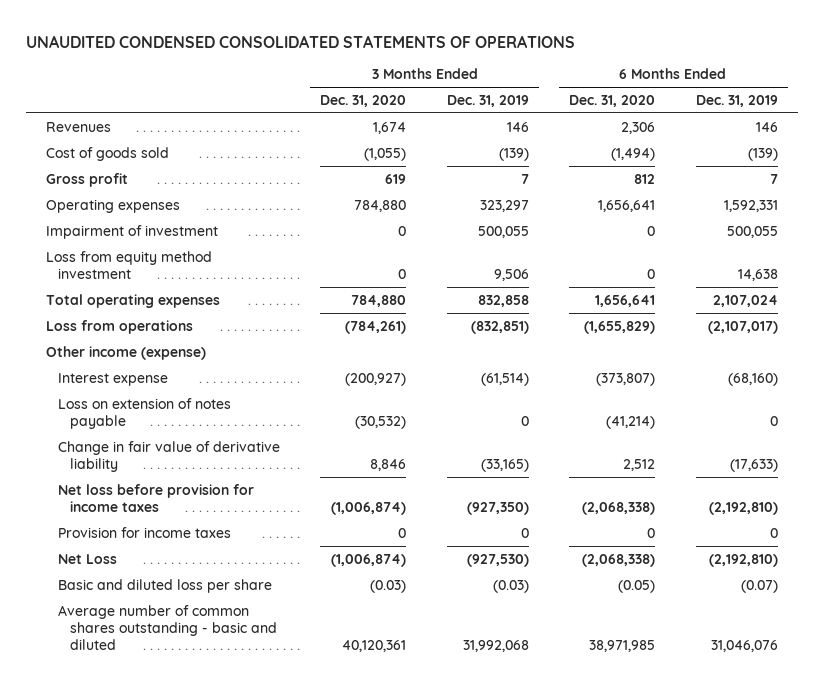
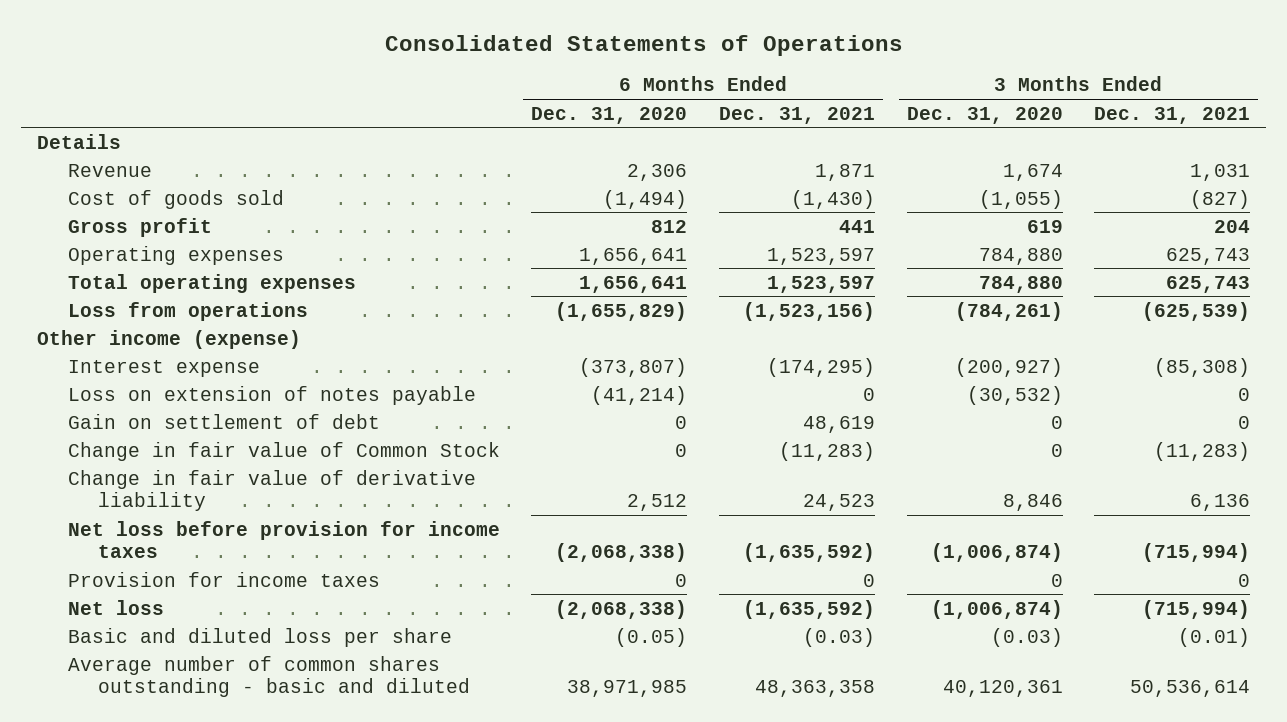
- UNAUDITED CONDENSED CONSOLIDATED STATEMENTS OF OPERATIONS
+ Consolidated Statements of Operations
- | 3 Months Ended Dec. 31, 2020 | 3 Months Ended Dec. 31, 2019 | 6 Months Ended Dec. 31, 2020 | 6 Months Ended Dec. 31, 2019
+ | 6 Months Ended Dec. 31, 2020 | 6 Months Ended Dec. 31, 2021 | 3 Months Ended Dec. 31, 2020 | 3 Months Ended Dec. 31, 2021
- Revenues | 1,674 | 146 | 2,306 | 146
+ Details
+ Revenue | 2,306 | 1,871 | 1,674 | 1,031
- Impairment of investment | 0 | 500,055 | 0 | 500,055
- Loss from equity method investment | 0 | 9,506 | 0 | 14,638
+ Gain on settlement of debt | 0 | 48,619 | 0 | 0
+ Change in fair value of Common Stock | 0 | (11,283) | 0 | (11,283)
- Net Loss | (1,006,874) | (927,530) | (2,068,338) | (2,192,810)
+ Net loss | (2,068,338) | (1,635,592) | (1,006,874) | (715,994)

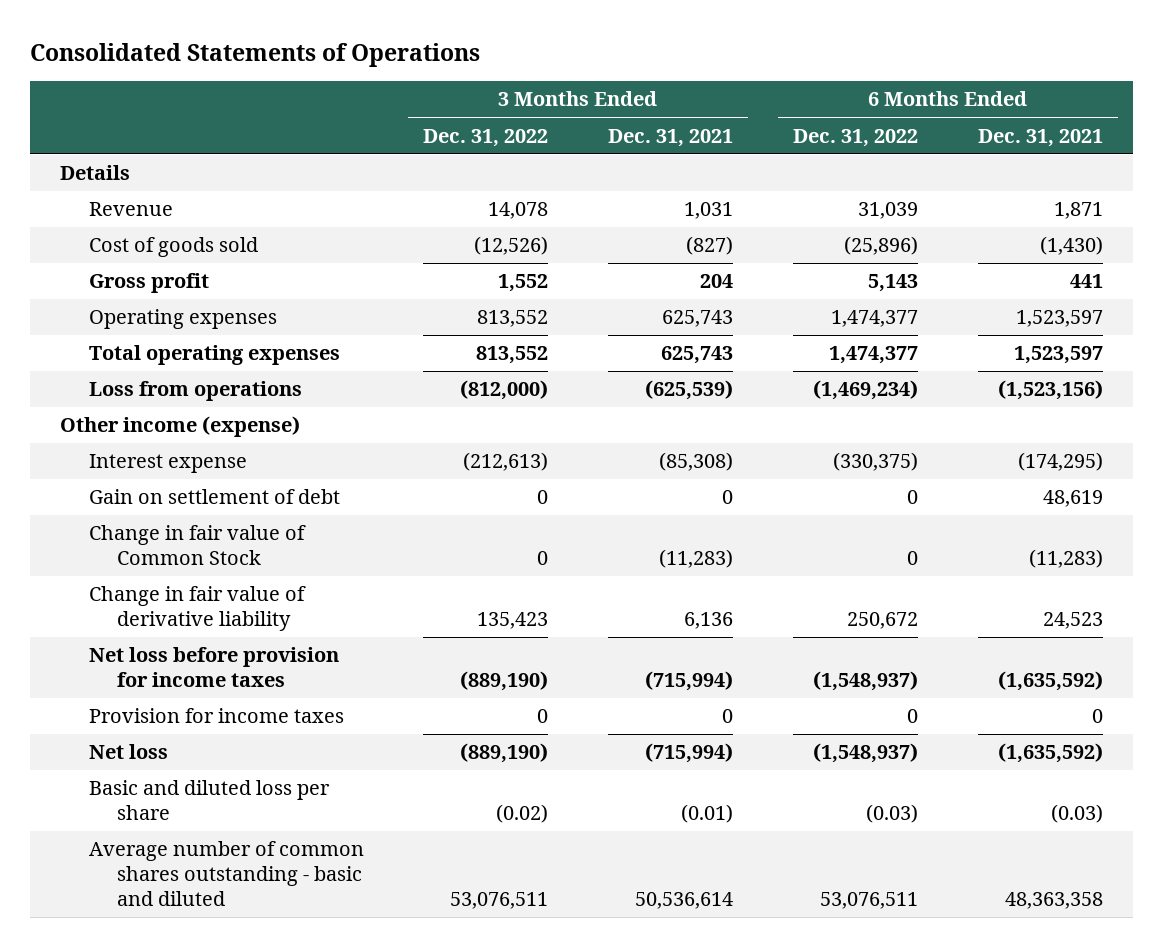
- | 6 Months Ended Dec. 31, 2020 | 6 Months Ended Dec. 31, 2021 | 3 Months Ended Dec. 31, 2020 | 3 Months Ended Dec. 31, 2021
+ | 3 Months Ended Dec. 31, 2022 | 3 Months Ended Dec. 31, 2021 | 6 Months Ended Dec. 31, 2022 | 6 Months Ended Dec. 31, 2021
- Loss on extension of notes payable | (41,214) | 0 | (30,532) | 0

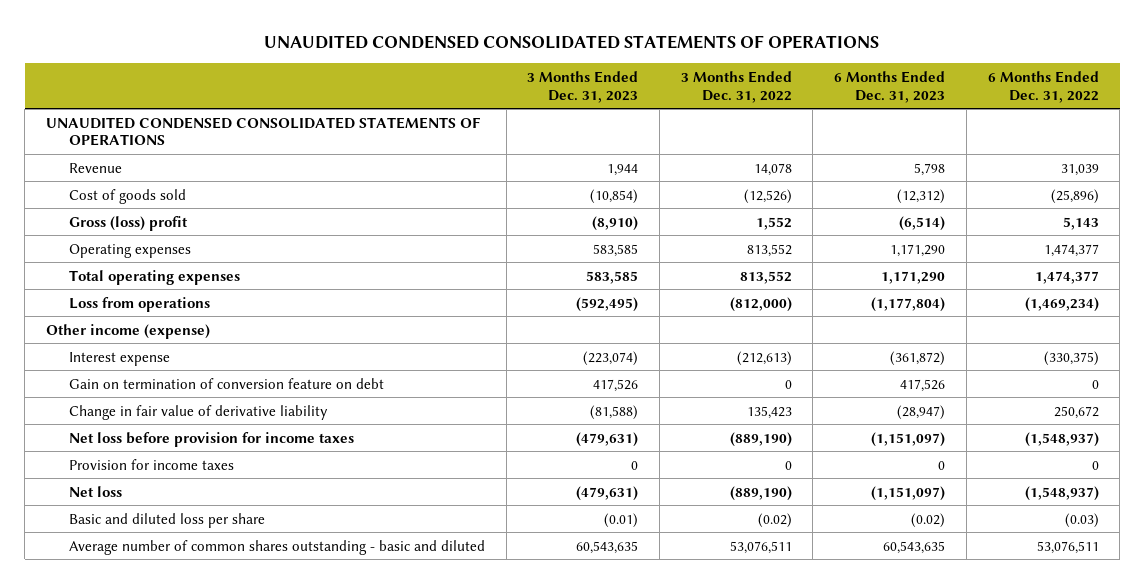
- Consolidated Statements of Operations
+ UNAUDITED CONDENSED CONSOLIDATED STATEMENTS OF OPERATIONS
- | 3 Months Ended Dec. 31, 2022 | 3 Months Ended Dec. 31, 2021 | 6 Months Ended Dec. 31, 2022 | 6 Months Ended Dec. 31, 2021
+ | 3 Months Ended Dec. 31, 2023 | 3 Months Ended Dec. 31, 2022 | 6 Months Ended Dec. 31, 2023 | 6 Months Ended Dec. 31, 2022
- Details
+ UNAUDITED CONDENSED CONSOLIDATED STATEMENTS OF OPERATIONS
- Gross profit | 1,552 | 204 | 5,143 | 441
+ Gross (loss) profit | (8,910) | 1,552 | (6,514) | 5,143
- Gain on settlement of debt | 0 | 0 | 0 | 48,619
- Change in fair value of Common Stock | 0 | (11,283) | 0 | (11,283)
+ Gain on termination of conversion feature on debt | 417,526 | 0 | 417,526 | 0

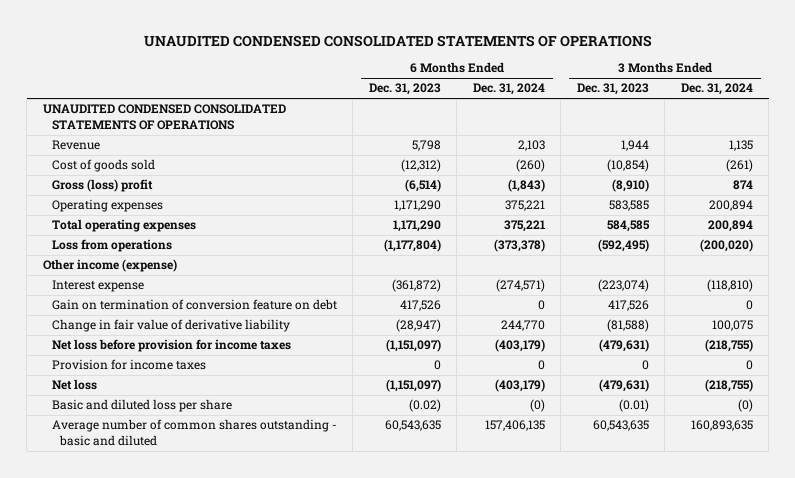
- | 3 Months Ended Dec. 31, 2023 | 3 Months Ended Dec. 31, 2022 | 6 Months Ended Dec. 31, 2023 | 6 Months Ended Dec. 31, 2022
+ | 6 Months Ended Dec. 31, 2023 | 6 Months Ended Dec. 31, 2024 | 3 Months Ended Dec. 31, 2023 | 3 Months Ended Dec. 31, 2024
- Total operating expenses | 583,585 | 813,552 | 1,171,290 | 1,474,377
+ Total operating expenses | 1,171,290 | 375,221 | 584,585 | 200,894

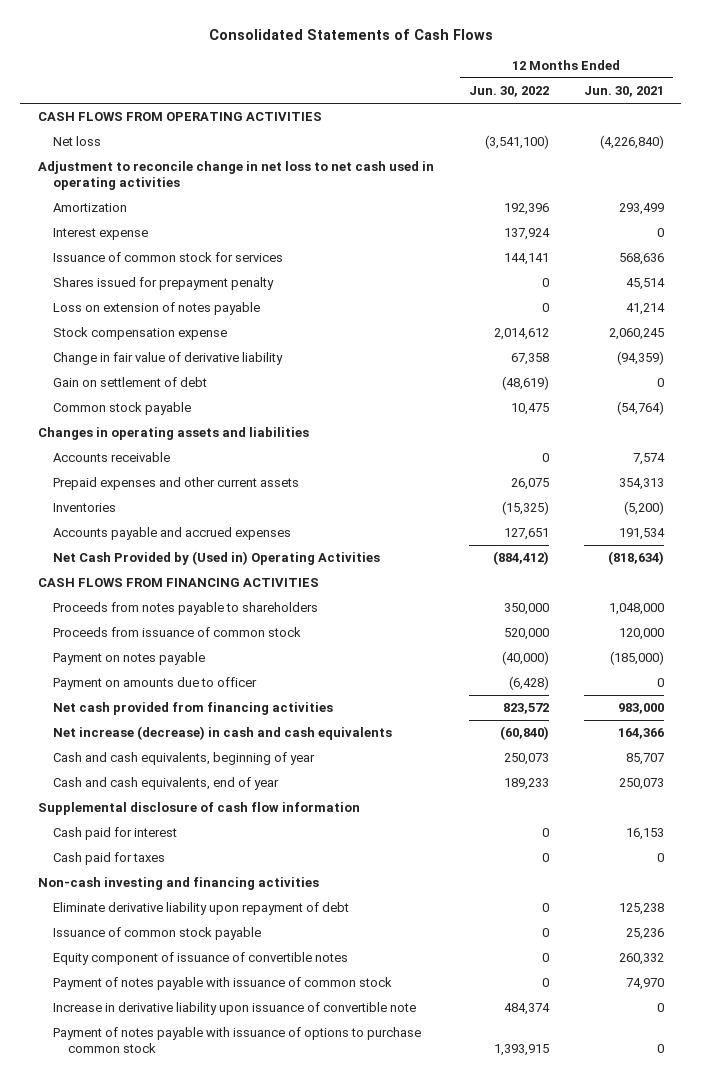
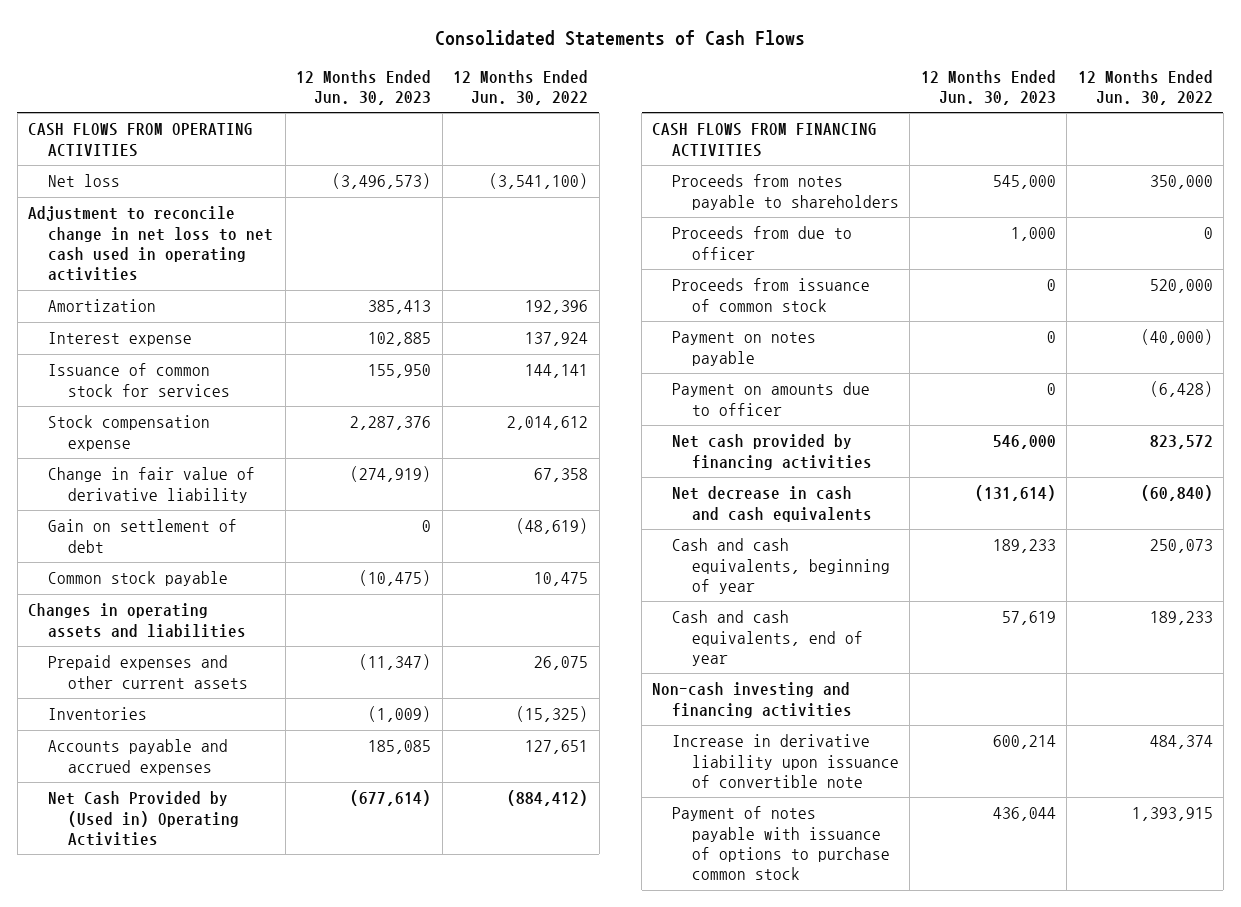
- | 12 Months Ended Jun. 30, 2022 | 12 Months Ended Jun. 30, 2021
+ | 12 Months Ended Jun. 30, 2023 | 12 Months Ended Jun. 30, 2022
- Shares issued for prepayment penalty | 0 | 45,514
- Loss on extension of notes payable | 0 | 41,214
- Accounts receivable | 0 | 7,574
+ Proceeds from due to officer | 1,000 | 0
- Net cash provided from financing activities | 823,572 | 983,000
- Net increase (decrease) in cash and cash equivalents | (60,840) | 164,366
+ Net cash provided by financing activities | 546,000 | 823,572
+ Net decrease in cash and cash equivalents | (131,614) | (60,840)
- Supplemental disclosure of cash flow information
- Cash paid for interest | 0 | 16,153
- Cash paid for taxes | 0 | 0
- Eliminate derivative liability upon repayment of debt | 0 | 125,238
- Issuance of common stock payable | 0 | 25,236
- Equity component of issuance of convertible notes | 0 | 260,332
- Payment of notes payable with issuance of common stock | 0 | 74,970

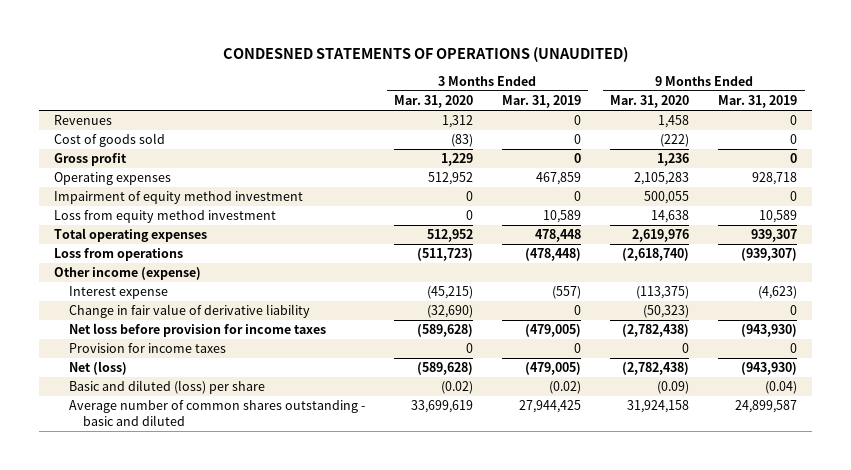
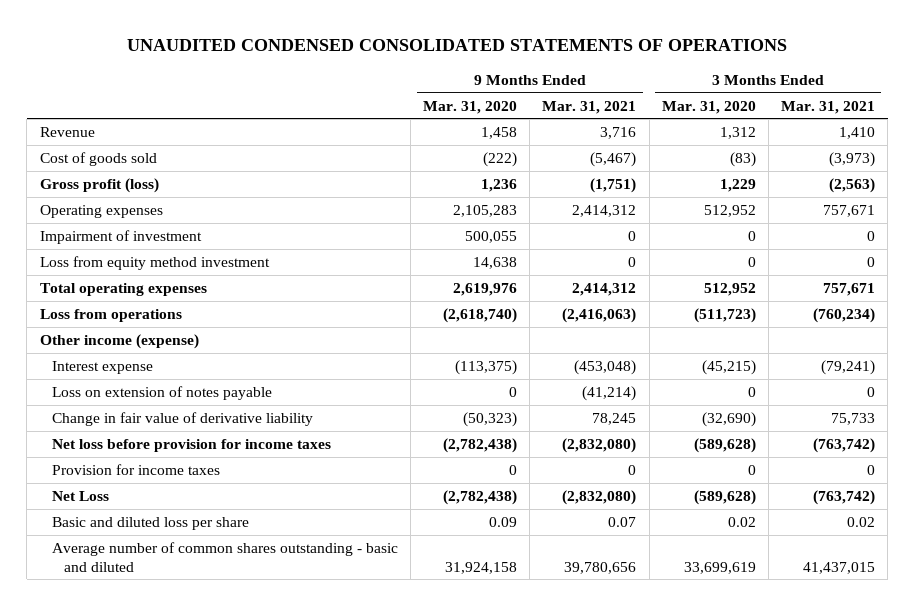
- CONDESNED STATEMENTS OF OPERATIONS (UNAUDITED)
+ UNAUDITED CONDENSED CONSOLIDATED STATEMENTS OF OPERATIONS
- | 3 Months Ended Mar. 31, 2020 | 3 Months Ended Mar. 31, 2019 | 9 Months Ended Mar. 31, 2020 | 9 Months Ended Mar. 31, 2019
+ | 9 Months Ended Mar. 31, 2020 | 9 Months Ended Mar. 31, 2021 | 3 Months Ended Mar. 31, 2020 | 3 Months Ended Mar. 31, 2021
- Revenues | 1,312 | 0 | 1,458 | 0
+ Revenue | 1,458 | 3,716 | 1,312 | 1,410
- Gross profit | 1,229 | 0 | 1,236 | 0
+ Gross profit (loss) | 1,236 | (1,751) | 1,229 | (2,563)
- Impairment of equity method investment | 0 | 0 | 500,055 | 0
+ Impairment of investment | 500,055 | 0 | 0 | 0
+ Loss on extension of notes payable | 0 | (41,214) | 0 | 0
- Net (loss) | (589,628) | (479,005) | (2,782,438) | (943,930)
- Basic and diluted (loss) per share | (0.02) | (0.02) | (0.09) | (0.04)
+ Net Loss | (2,782,438) | (2,832,080) | (589,628) | (763,742)
+ Basic and diluted loss per share | 0.09 | 0.07 | 0.02 | 0.02

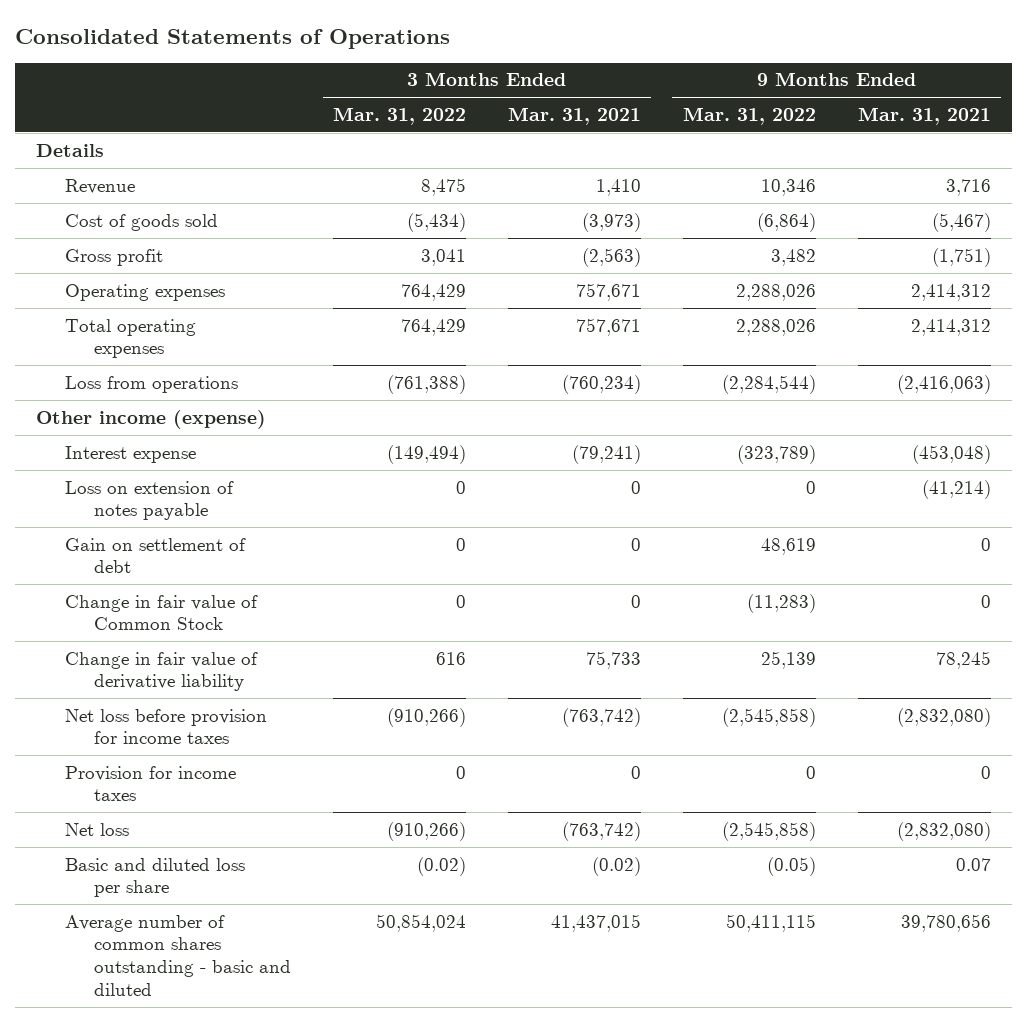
- UNAUDITED CONDENSED CONSOLIDATED STATEMENTS OF OPERATIONS
+ Consolidated Statements of Operations
- | 9 Months Ended Mar. 31, 2020 | 9 Months Ended Mar. 31, 2021 | 3 Months Ended Mar. 31, 2020 | 3 Months Ended Mar. 31, 2021
+ | 3 Months Ended Mar. 31, 2022 | 3 Months Ended Mar. 31, 2021 | 9 Months Ended Mar. 31, 2022 | 9 Months Ended Mar. 31, 2021
+ Details
- Gross profit (loss) | 1,236 | (1,751) | 1,229 | (2,563)
+ Gross profit | 3,041 | (2,563) | 3,482 | (1,751)
- Impairment of investment | 500,055 | 0 | 0 | 0
- Loss from equity method investment | 14,638 | 0 | 0 | 0
+ Gain on settlement of debt | 0 | 0 | 48,619 | 0
+ Change in fair value of Common Stock | 0 | 0 | (11,283) | 0
- Net Loss | (2,782,438) | (2,832,080) | (589,628) | (763,742)
- Basic and diluted loss per share | 0.09 | 0.07 | 0.02 | 0.02
+ Net loss | (910,266) | (763,742) | (2,545,858) | (2,832,080)
+ Basic and diluted loss per share | (0.02) | (0.02) | (0.05) | 0.07

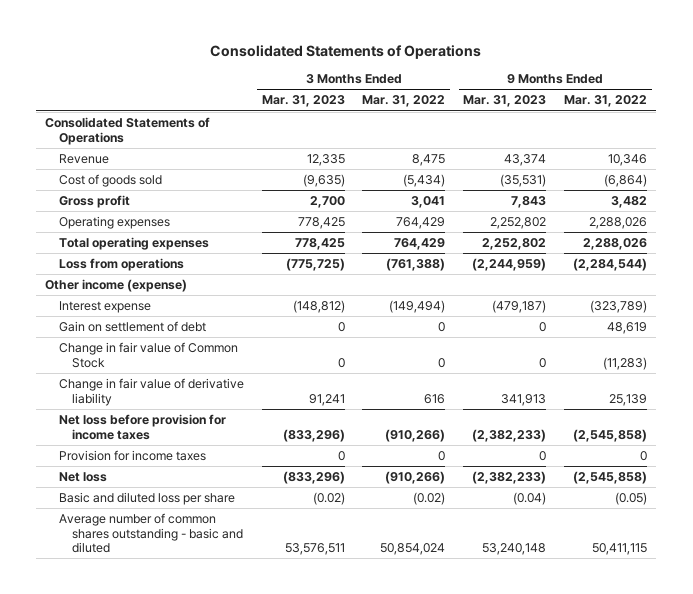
- | 3 Months Ended Mar. 31, 2022 | 3 Months Ended Mar. 31, 2021 | 9 Months Ended Mar. 31, 2022 | 9 Months Ended Mar. 31, 2021
+ | 3 Months Ended Mar. 31, 2023 | 3 Months Ended Mar. 31, 2022 | 9 Months Ended Mar. 31, 2023 | 9 Months Ended Mar. 31, 2022
- Details
+ Consolidated Statements of Operations
- Loss on extension of notes payable | 0 | 0 | 0 | (41,214)

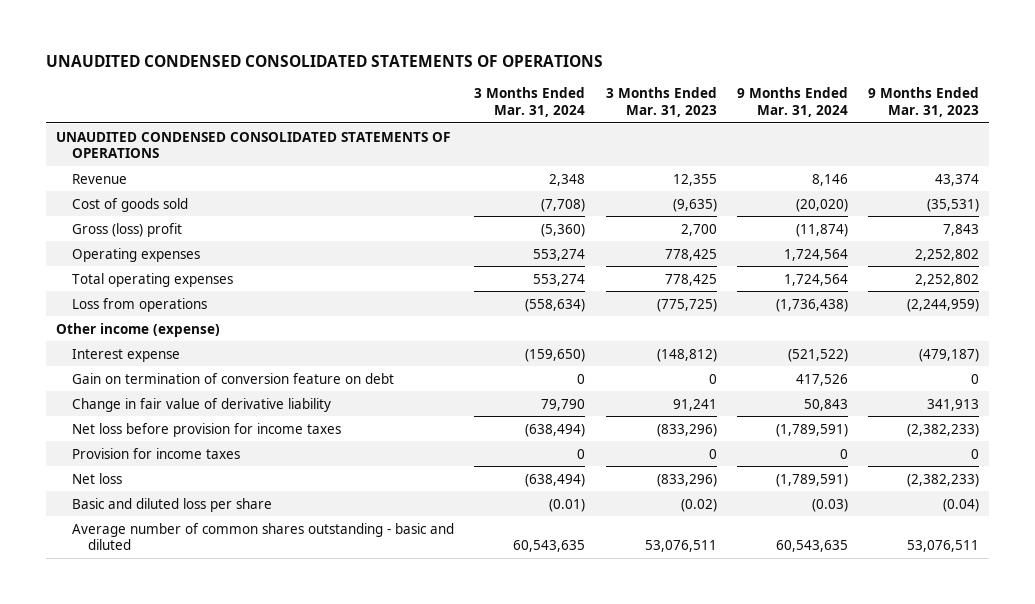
- Consolidated Statements of Operations
+ UNAUDITED CONDENSED CONSOLIDATED STATEMENTS OF OPERATIONS
- | 3 Months Ended Mar. 31, 2023 | 3 Months Ended Mar. 31, 2022 | 9 Months Ended Mar. 31, 2023 | 9 Months Ended Mar. 31, 2022
+ | 3 Months Ended Mar. 31, 2024 | 3 Months Ended Mar. 31, 2023 | 9 Months Ended Mar. 31, 2024 | 9 Months Ended Mar. 31, 2023
- Consolidated Statements of Operations
- Revenue | 12,335 | 8,475 | 43,374 | 10,346
+ UNAUDITED CONDENSED CONSOLIDATED STATEMENTS OF OPERATIONS
+ Revenue | 2,348 | 12,355 | 8,146 | 43,374
- Gross profit | 2,700 | 3,041 | 7,843 | 3,482
+ Gross (loss) profit | (5,360) | 2,700 | (11,874) | 7,843
- Gain on settlement of debt | 0 | 0 | 0 | 48,619
- Change in fair value of Common Stock | 0 | 0 | 0 | (11,283)
+ Gain on termination of conversion feature on debt | 0 | 0 | 417,526 | 0
- Average number of common shares outstanding - basic and diluted | 53,576,511 | 50,854,024 | 53,240,148 | 50,411,115
+ Average number of common shares outstanding - basic and diluted | 60,543,635 | 53,076,511 | 60,543,635 | 53,076,511

